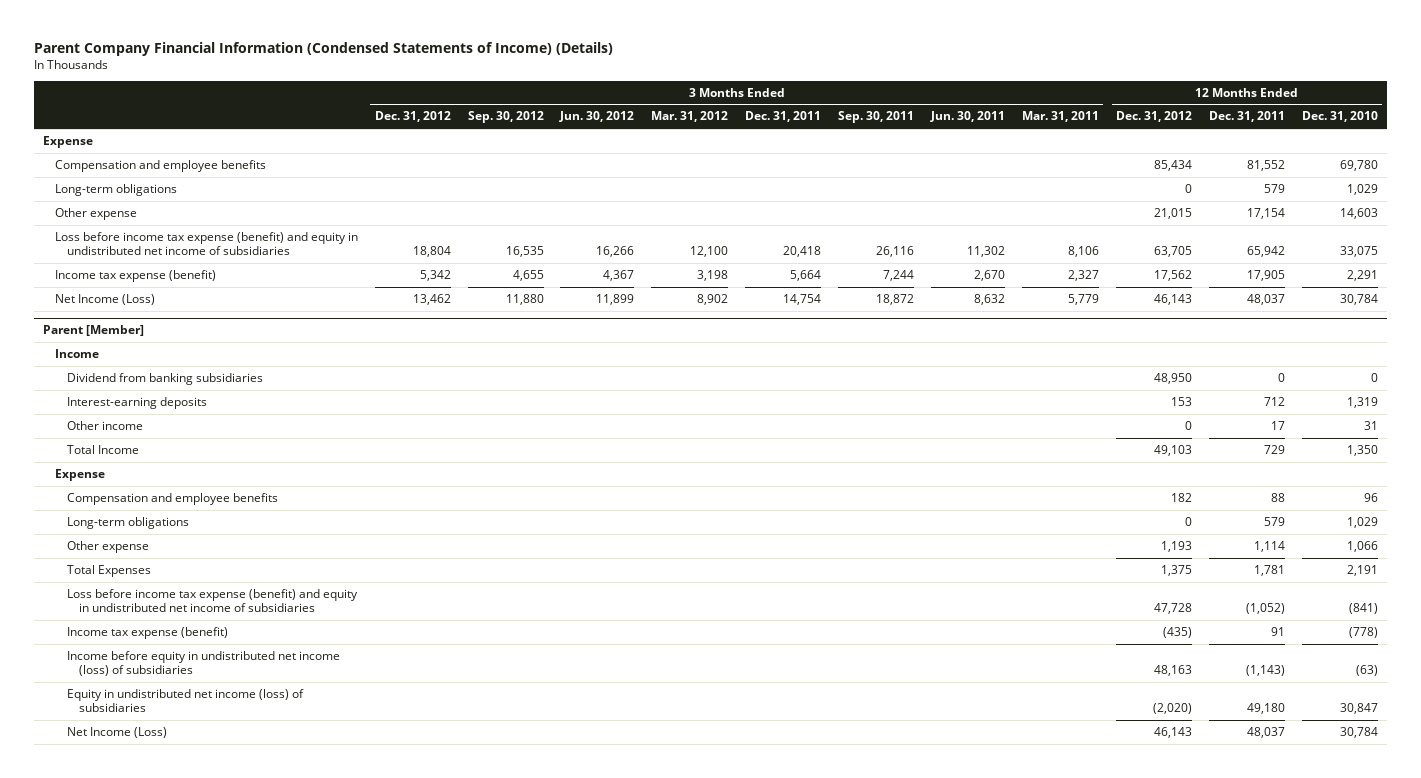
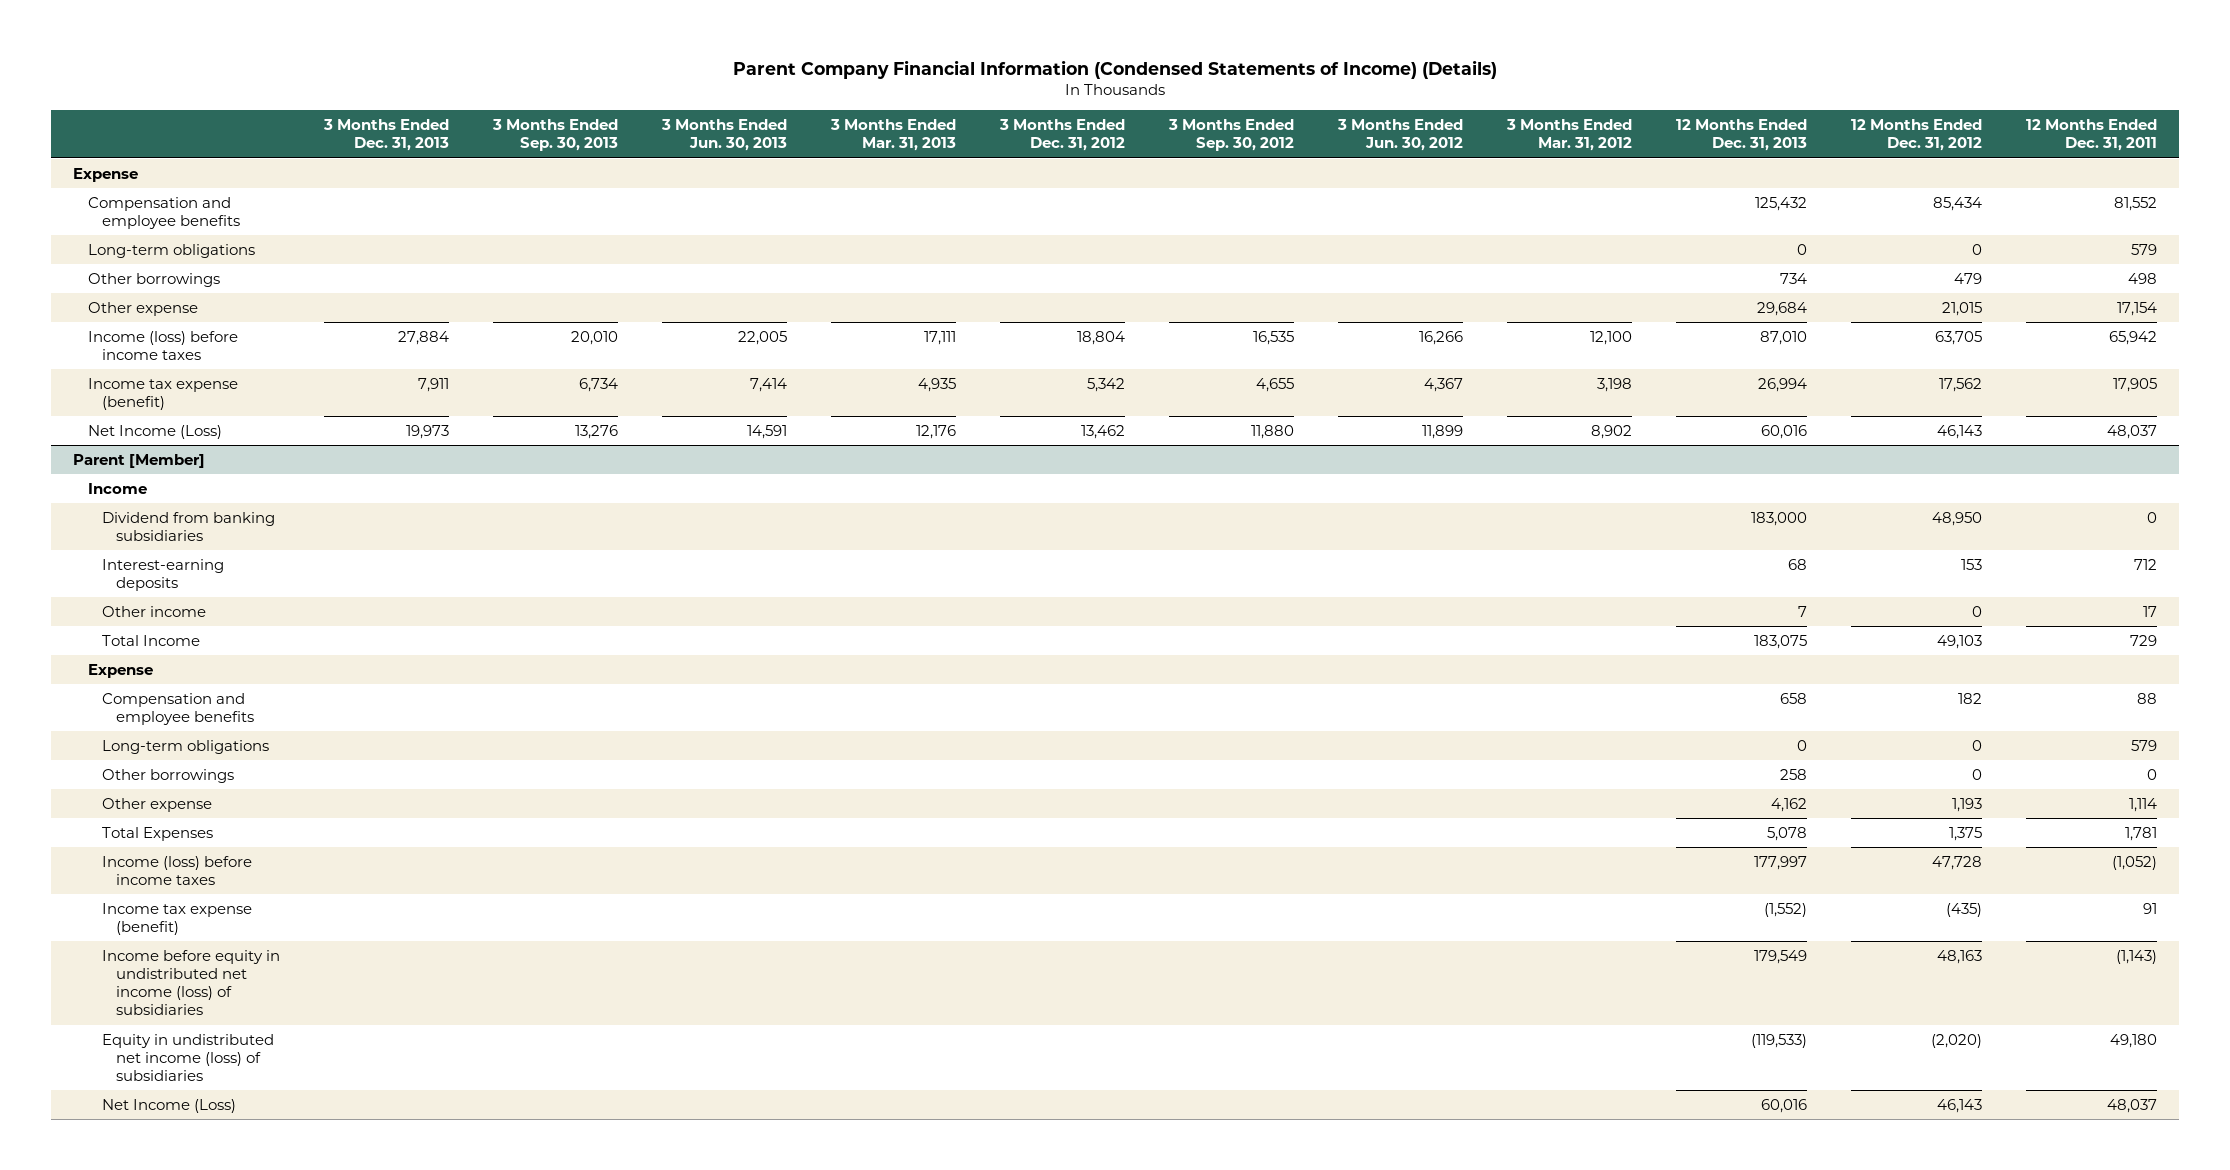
- | 3 Months Ended Dec. 31, 2012 | 3 Months Ended Sep. 30, 2012 | 3 Months Ended Jun. 30, 2012 | 3 Months Ended Mar. 31, 2012 | 3 Months Ended Dec. 31, 2011 | 3 Months Ended Sep. 30, 2011 | 3 Months Ended Jun. 30, 2011 | 3 Months Ended Mar. 31, 2011 | 12 Months Ended Dec. 31, 2012 | 12 Months Ended Dec. 31, 2011 | 12 Months Ended Dec. 31, 2010
+ | 3 Months Ended Dec. 31, 2013 | 3 Months Ended Sep. 30, 2013 | 3 Months Ended Jun. 30, 2013 | 3 Months Ended Mar. 31, 2013 | 3 Months Ended Dec. 31, 2012 | 3 Months Ended Sep. 30, 2012 | 3 Months Ended Jun. 30, 2012 | 3 Months Ended Mar. 31, 2012 | 12 Months Ended Dec. 31, 2013 | 12 Months Ended Dec. 31, 2012 | 12 Months Ended Dec. 31, 2011
+ Other borrowings | | | | | | | | | 734 | 479 | 498
- Loss before income tax expense (benefit) and equity in undistributed net income of subsidiaries | 18,804 | 16,535 | 16,266 | 12,100 | 20,418 | 26,116 | 11,302 | 8,106 | 63,705 | 65,942 | 33,075
+ Income (loss) before income taxes | 27,884 | 20,010 | 22,005 | 17,111 | 18,804 | 16,535 | 16,266 | 12,100 | 87,010 | 63,705 | 65,942
@ Parent [Member]
+ Other borrowings | | | | | | | | | 258 | 0 | 0
- Loss before income tax expense (benefit) and equity in undistributed net income of subsidiaries | | | | | | | | | 47,728 | (1,052) | (841)
+ Income (loss) before income taxes | | | | | | | | | 177,997 | 47,728 | (1,052)

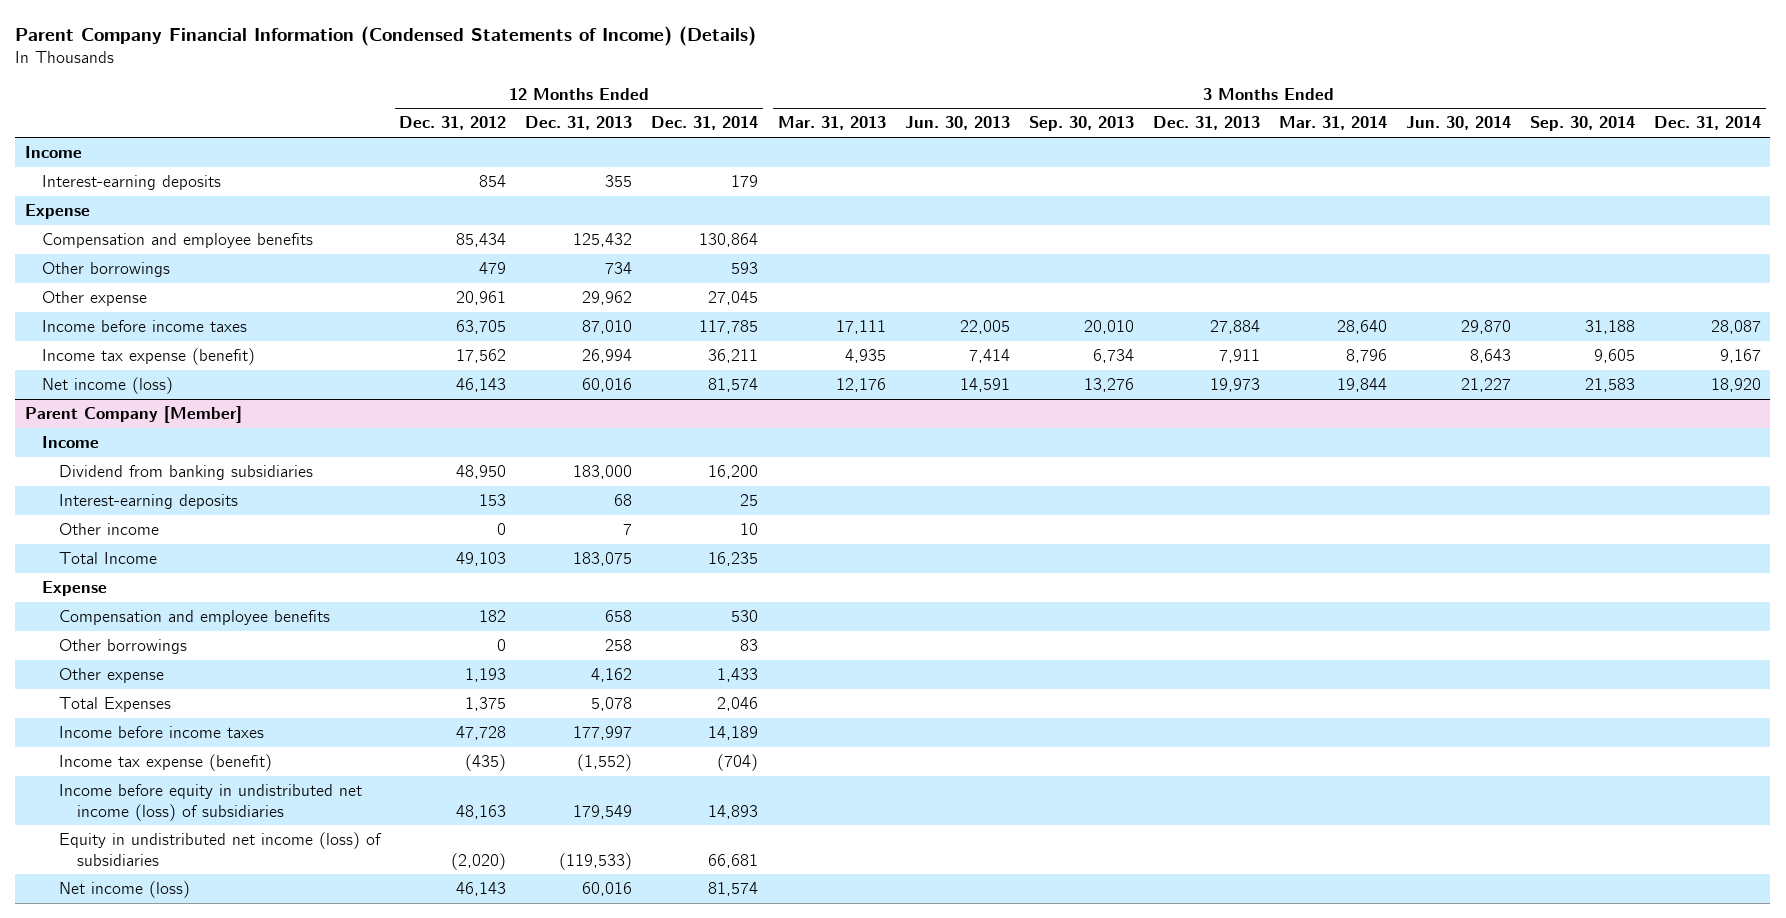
- | 3 Months Ended Dec. 31, 2013 | 3 Months Ended Sep. 30, 2013 | 3 Months Ended Jun. 30, 2013 | 3 Months Ended Mar. 31, 2013 | 3 Months Ended Dec. 31, 2012 | 3 Months Ended Sep. 30, 2012 | 3 Months Ended Jun. 30, 2012 | 3 Months Ended Mar. 31, 2012 | 12 Months Ended Dec. 31, 2013 | 12 Months Ended Dec. 31, 2012 | 12 Months Ended Dec. 31, 2011
+ | 12 Months Ended Dec. 31, 2012 | 12 Months Ended Dec. 31, 2013 | 12 Months Ended Dec. 31, 2014 | 3 Months Ended Mar. 31, 2013 | 3 Months Ended Jun. 30, 2013 | 3 Months Ended Sep. 30, 2013 | 3 Months Ended Dec. 31, 2013 | 3 Months Ended Mar. 31, 2014 | 3 Months Ended Jun. 30, 2014 | 3 Months Ended Sep. 30, 2014 | 3 Months Ended Dec. 31, 2014
+ Income
+ Interest-earning deposits | 854 | 355 | 179 | | | | | | | |
- Long-term obligations | | | | | | | | | 0 | 0 | 579
- Other expense | | | | | | | | | 29,684 | 21,015 | 17,154
- Income (loss) before income taxes | 27,884 | 20,010 | 22,005 | 17,111 | 18,804 | 16,535 | 16,266 | 12,100 | 87,010 | 63,705 | 65,942
+ Other expense | 20,961 | 29,962 | 27,045 | | | | | | | |
+ Income before income taxes | 63,705 | 87,010 | 117,785 | 17,111 | 22,005 | 20,010 | 27,884 | 28,640 | 29,870 | 31,188 | 28,087
- Net Income (Loss) | 19,973 | 13,276 | 14,591 | 12,176 | 13,462 | 11,880 | 11,899 | 8,902 | 60,016 | 46,143 | 48,037
- Parent [Member]
+ Net income (loss) | 46,143 | 60,016 | 81,574 | 12,176 | 14,591 | 13,276 | 19,973 | 19,844 | 21,227 | 21,583 | 18,920
+ Parent Company [Member]
- Long-term obligations | | | | | | | | | 0 | 0 | 579
- Income (loss) before income taxes | | | | | | | | | 177,997 | 47,728 | (1,052)
+ Income before income taxes | 47,728 | 177,997 | 14,189 | | | | | | | |
- Net Income (Loss) | | | | | | | | | 60,016 | 46,143 | 48,037
+ Net income (loss) | 46,143 | 60,016 | 81,574 | | | | | | | |

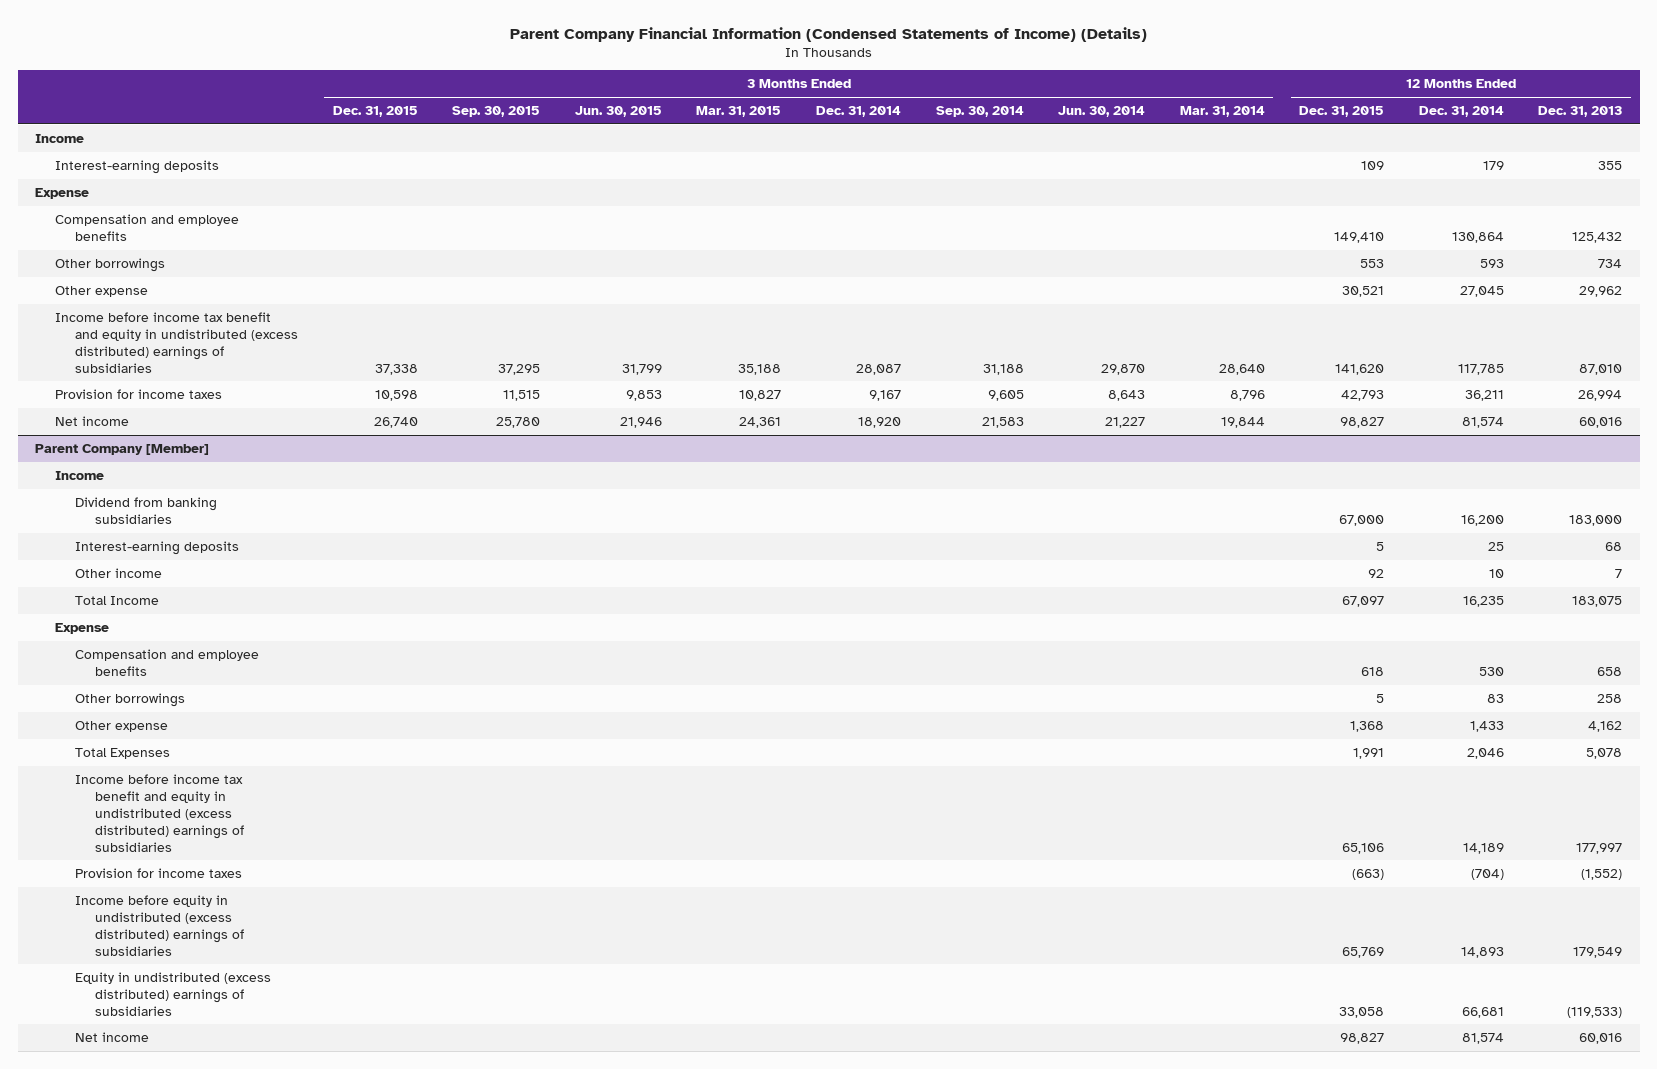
- | 12 Months Ended Dec. 31, 2012 | 12 Months Ended Dec. 31, 2013 | 12 Months Ended Dec. 31, 2014 | 3 Months Ended Mar. 31, 2013 | 3 Months Ended Jun. 30, 2013 | 3 Months Ended Sep. 30, 2013 | 3 Months Ended Dec. 31, 2013 | 3 Months Ended Mar. 31, 2014 | 3 Months Ended Jun. 30, 2014 | 3 Months Ended Sep. 30, 2014 | 3 Months Ended Dec. 31, 2014
+ | 3 Months Ended Dec. 31, 2015 | 3 Months Ended Sep. 30, 2015 | 3 Months Ended Jun. 30, 2015 | 3 Months Ended Mar. 31, 2015 | 3 Months Ended Dec. 31, 2014 | 3 Months Ended Sep. 30, 2014 | 3 Months Ended Jun. 30, 2014 | 3 Months Ended Mar. 31, 2014 | 12 Months Ended Dec. 31, 2015 | 12 Months Ended Dec. 31, 2014 | 12 Months Ended Dec. 31, 2013
- Income before income taxes | 63,705 | 87,010 | 117,785 | 17,111 | 22,005 | 20,010 | 27,884 | 28,640 | 29,870 | 31,188 | 28,087
- Income tax expense (benefit) | 17,562 | 26,994 | 36,211 | 4,935 | 7,414 | 6,734 | 7,911 | 8,796 | 8,643 | 9,605 | 9,167
- Net income (loss) | 46,143 | 60,016 | 81,574 | 12,176 | 14,591 | 13,276 | 19,973 | 19,844 | 21,227 | 21,583 | 18,920
+ Income before income tax benefit and equity in undistributed (excess distributed) earnings of subsidiaries | 37,338 | 37,295 | 31,799 | 35,188 | 28,087 | 31,188 | 29,870 | 28,640 | 141,620 | 117,785 | 87,010
+ Provision for income taxes | 10,598 | 11,515 | 9,853 | 10,827 | 9,167 | 9,605 | 8,643 | 8,796 | 42,793 | 36,211 | 26,994
+ Net income | 26,740 | 25,780 | 21,946 | 24,361 | 18,920 | 21,583 | 21,227 | 19,844 | 98,827 | 81,574 | 60,016
@ Parent Company [Member]
- Income before income taxes | 47,728 | 177,997 | 14,189 | | | | | | | |
- Income tax expense (benefit) | (435) | (1,552) | (704) | | | | | | | |
- Income before equity in undistributed net income (loss) of subsidiaries | 48,163 | 179,549 | 14,893 | | | | | | | |
- Equity in undistributed net income (loss) of subsidiaries | (2,020) | (119,533) | 66,681 | | | | | | | |
- Net income (loss) | 46,143 | 60,016 | 81,574 | | | | | | | |
+ Income before income tax benefit and equity in undistributed (excess distributed) earnings of subsidiaries | | | | | | | | | 65,106 | 14,189 | 177,997
+ Provision for income taxes | | | | | | | | | (663) | (704) | (1,552)
+ Income before equity in undistributed (excess distributed) earnings of subsidiaries | | | | | | | | | 65,769 | 14,893 | 179,549
+ Equity in undistributed (excess distributed) earnings of subsidiaries | | | | | | | | | 33,058 | 66,681 | (119,533)
+ Net income | | | | | | | | | 98,827 | 81,574 | 60,016

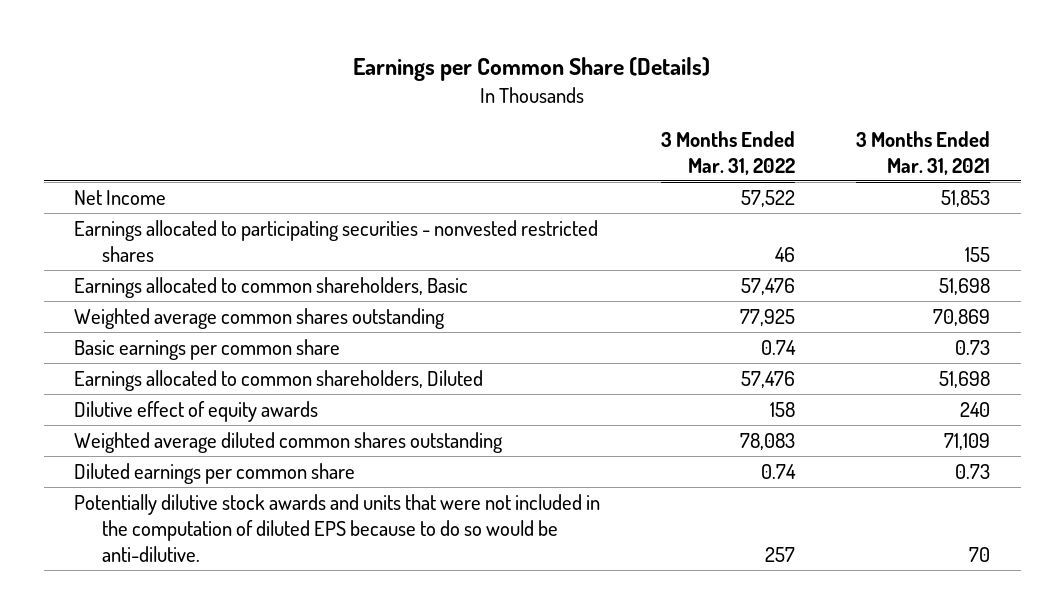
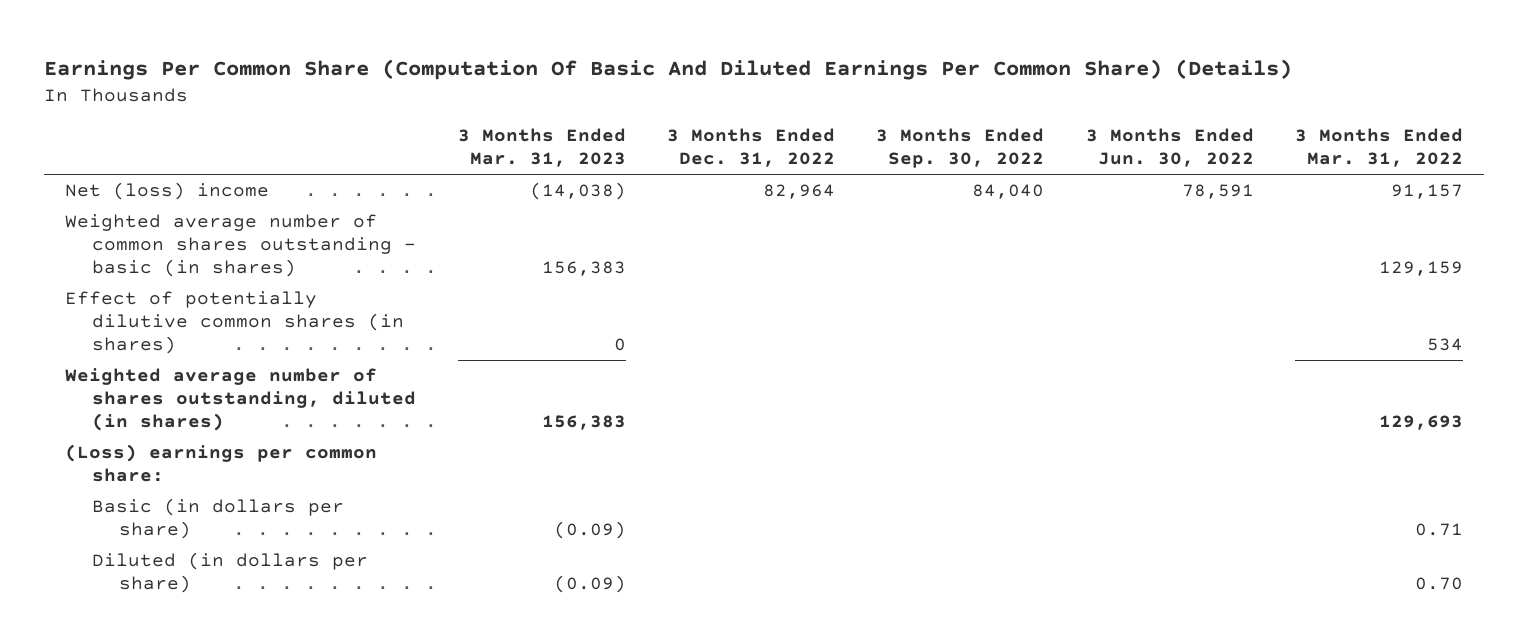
- Earnings per Common Share (Details)
+ Earnings Per Common Share (Computation Of Basic And Diluted Earnings Per Common Share) (Details)
- | 3 Months Ended Mar. 31, 2022 | 3 Months Ended Mar. 31, 2021
+ | 3 Months Ended Mar. 31, 2023 | 3 Months Ended Dec. 31, 2022 | 3 Months Ended Sep. 30, 2022 | 3 Months Ended Jun. 30, 2022 | 3 Months Ended Mar. 31, 2022
- Net Income | 57,522 | 51,853
- Earnings allocated to participating securities - nonvested restricted shares | 46 | 155
- Earnings allocated to common shareholders, Basic | 57,476 | 51,698
- Weighted average common shares outstanding | 77,925 | 70,869
- Basic earnings per common share | 0.74 | 0.73
- Earnings allocated to common shareholders, Diluted | 57,476 | 51,698
- Dilutive effect of equity awards | 158 | 240
- Weighted average diluted common shares outstanding | 78,083 | 71,109
- Diluted earnings per common share | 0.74 | 0.73
- Potentially dilutive stock awards and units that were not included in the computation of diluted EPS because to do so would be anti-dilutive. | 257 | 70
+ Net (loss) income | (14,038) | 82,964 | 84,040 | 78,591 | 91,157
+ Weighted average number of common shares outstanding - basic (in shares) | 156,383 | | | | 129,159
+ Effect of potentially dilutive common shares (in shares) | 0 | | | | 534
+ Weighted average number of shares outstanding, diluted (in shares) | 156,383 | | | | 129,693
+ (Loss) earnings per common share:
+ Basic (in dollars per share) | (0.09) | | | | 0.71
+ Diluted (in dollars per share) | (0.09) | | | | 0.70

